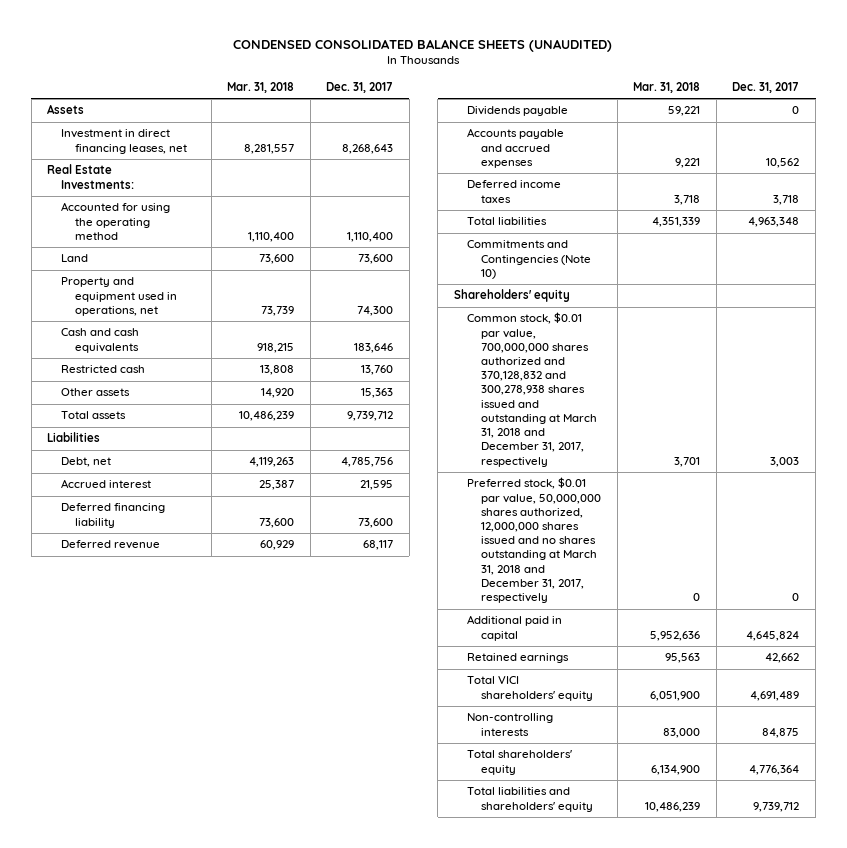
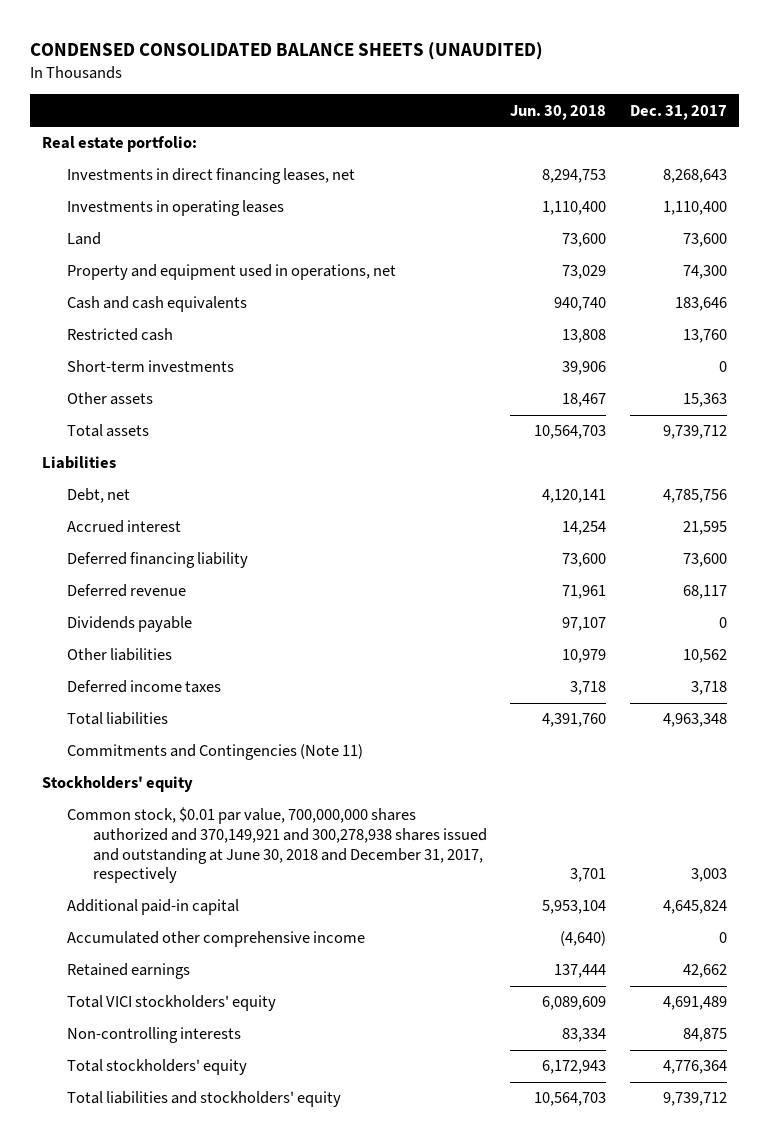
- | Mar. 31, 2018 | Dec. 31, 2017
+ | Jun. 30, 2018 | Dec. 31, 2017
- Assets
- Investment in direct financing leases, net | 8,281,557 | 8,268,643
- Real Estate Investments:
- Accounted for using the operating method | 1,110,400 | 1,110,400
+ Real estate portfolio:
+ Investments in direct financing leases, net | 8,294,753 | 8,268,643
+ Investments in operating leases | 1,110,400 | 1,110,400
+ Short-term investments | 39,906 | 0
- Accounts payable and accrued expenses | 9,221 | 10,562
+ Other liabilities | 10,979 | 10,562
- Commitments and Contingencies (Note 10)
- Shareholders' equity
- Common stock, $0.01 par value, 700,000,000 shares authorized and 370,128,832 and 300,278,938 shares issued and outstanding at March 31, 2018 and December 31, 2017, respectively | 3,701 | 3,003
- Preferred stock, $0.01 par value, 50,000,000 shares authorized, 12,000,000 shares issued and no shares outstanding at March 31, 2018 and December 31, 2017, respectively | 0 | 0
- Additional paid in capital | 5,952,636 | 4,645,824
+ Commitments and Contingencies (Note 11)
+ Stockholders' equity
+ Common stock, $0.01 par value, 700,000,000 shares authorized and 370,149,921 and 300,278,938 shares issued and outstanding at June 30, 2018 and December 31, 2017, respectively | 3,701 | 3,003
+ Additional paid-in capital | 5,953,104 | 4,645,824
+ Accumulated other comprehensive income | (4,640) | 0
- Total VICI shareholders' equity | 6,051,900 | 4,691,489
+ Total VICI stockholders' equity | 6,089,609 | 4,691,489
- Total shareholders' equity | 6,134,900 | 4,776,364
- Total liabilities and shareholders' equity | 10,486,239 | 9,739,712
+ Total stockholders' equity | 6,172,943 | 4,776,364
+ Total liabilities and stockholders' equity | 10,564,703 | 9,739,712

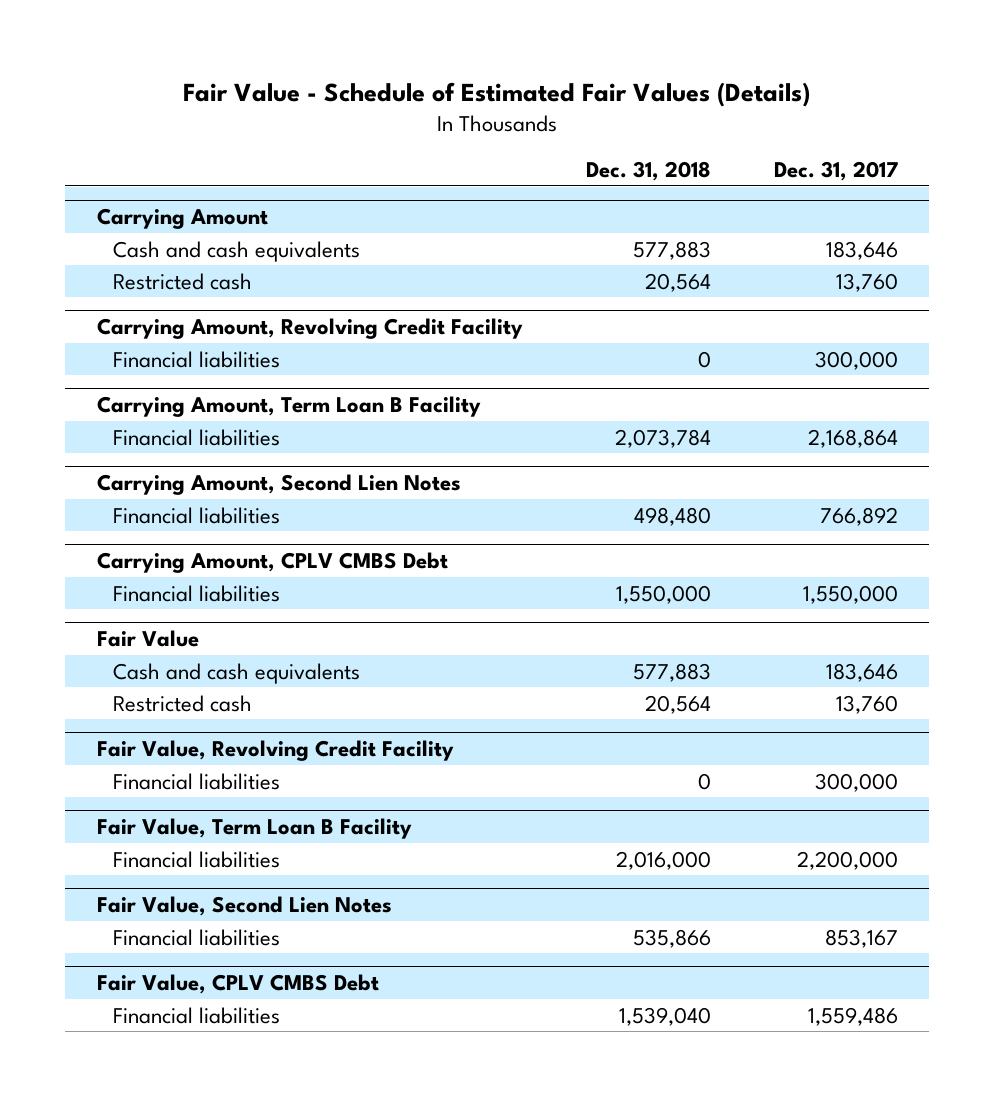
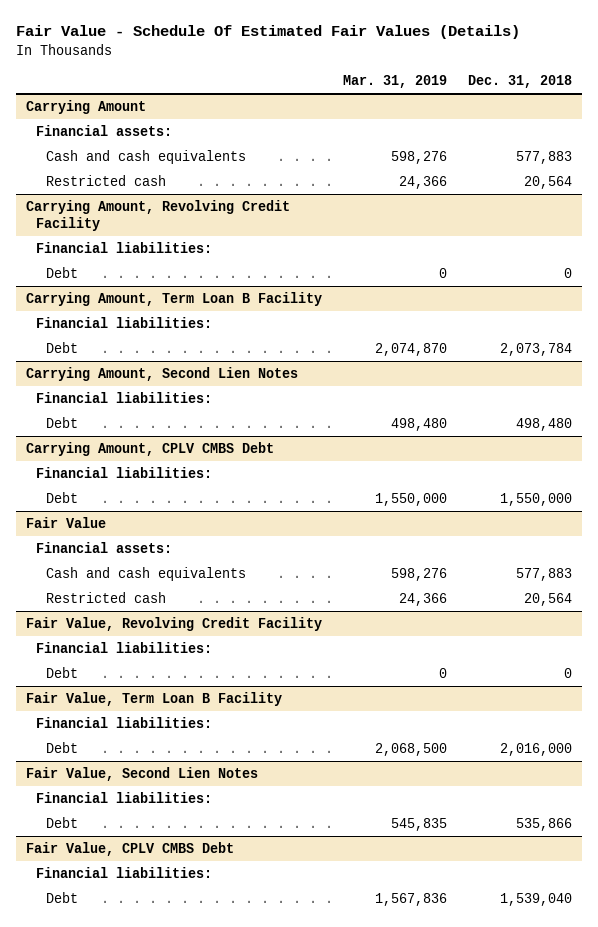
- Fair Value - Schedule of Estimated Fair Values (Details)
+ Fair Value - Schedule Of Estimated Fair Values (Details)
- | Dec. 31, 2018 | Dec. 31, 2017
+ | Mar. 31, 2019 | Dec. 31, 2018
@ Carrying Amount
+ Financial assets:
@ Carrying Amount, Revolving Credit Facility
- Financial liabilities | 0 | 300,000
+ Financial liabilities:
+ Debt | 0 | 0
@ Carrying Amount, Term Loan B Facility
- Financial liabilities | 2,073,784 | 2,168,864
+ Financial liabilities:
+ Debt | 2,074,870 | 2,073,784
@ Carrying Amount, Second Lien Notes
- Financial liabilities | 498,480 | 766,892
+ Financial liabilities:
+ Debt | 498,480 | 498,480
@ Carrying Amount, CPLV CMBS Debt
- Financial liabilities | 1,550,000 | 1,550,000
+ Financial liabilities:
+ Debt | 1,550,000 | 1,550,000
@ Fair Value
+ Financial assets:
@ Fair Value, Revolving Credit Facility
- Financial liabilities | 0 | 300,000
+ Financial liabilities:
+ Debt | 0 | 0
@ Fair Value, Term Loan B Facility
- Financial liabilities | 2,016,000 | 2,200,000
+ Financial liabilities:
+ Debt | 2,068,500 | 2,016,000
@ Fair Value, Second Lien Notes
- Financial liabilities | 535,866 | 853,167
+ Financial liabilities:
+ Debt | 545,835 | 535,866
@ Fair Value, CPLV CMBS Debt
- Financial liabilities | 1,539,040 | 1,559,486
+ Financial liabilities:
+ Debt | 1,567,836 | 1,539,040

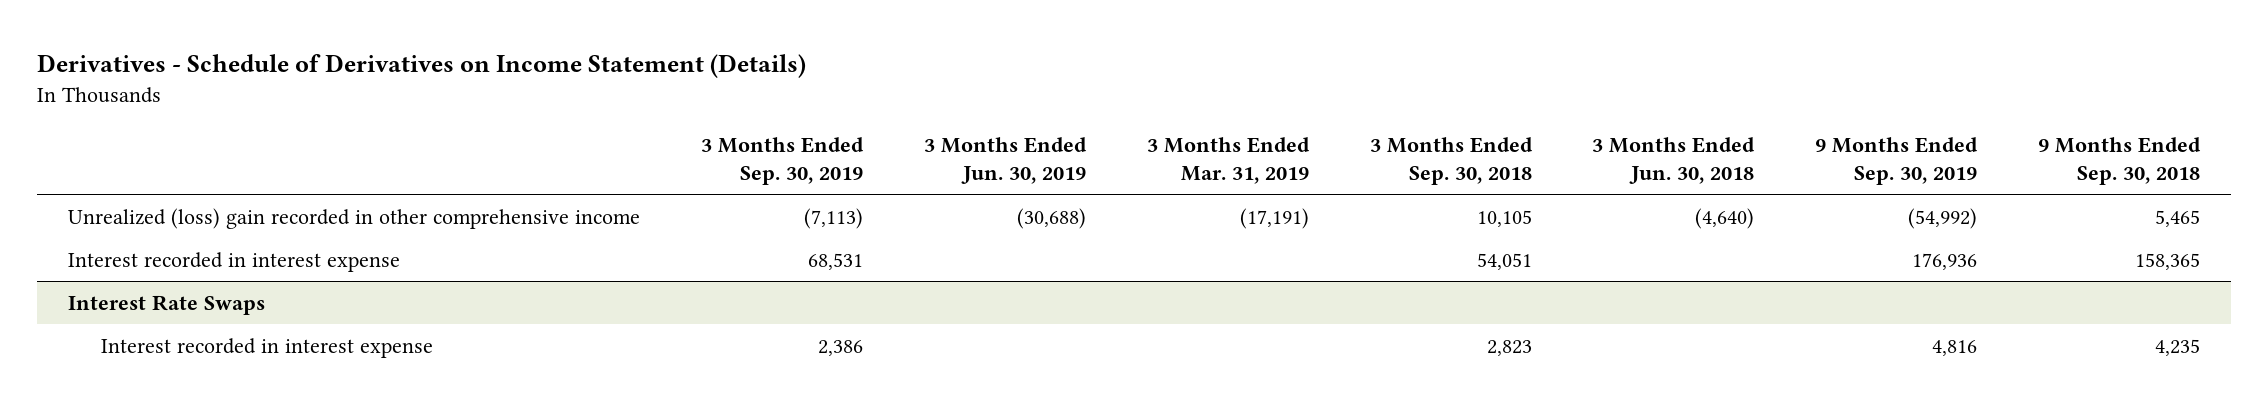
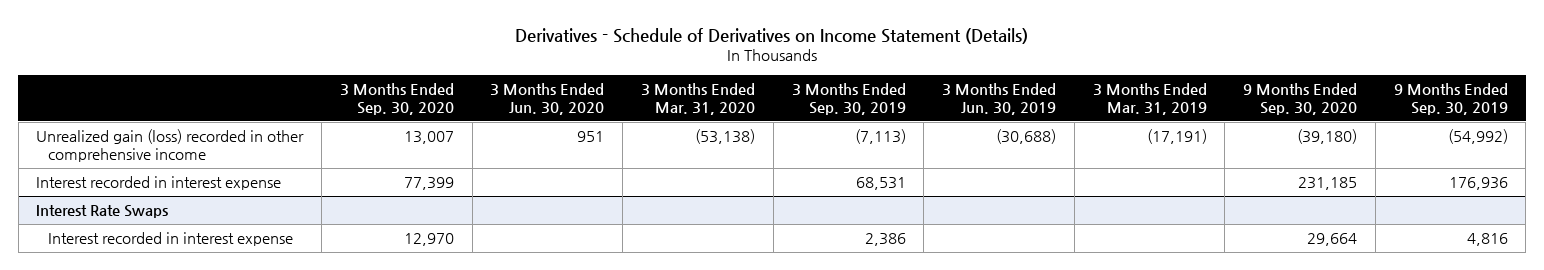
- | 3 Months Ended Sep. 30, 2019 | 3 Months Ended Jun. 30, 2019 | 3 Months Ended Mar. 31, 2019 | 3 Months Ended Sep. 30, 2018 | 3 Months Ended Jun. 30, 2018 | 9 Months Ended Sep. 30, 2019 | 9 Months Ended Sep. 30, 2018
+ | 3 Months Ended Sep. 30, 2020 | 3 Months Ended Jun. 30, 2020 | 3 Months Ended Mar. 31, 2020 | 3 Months Ended Sep. 30, 2019 | 3 Months Ended Jun. 30, 2019 | 3 Months Ended Mar. 31, 2019 | 9 Months Ended Sep. 30, 2020 | 9 Months Ended Sep. 30, 2019
- Unrealized (loss) gain recorded in other comprehensive income | (7,113) | (30,688) | (17,191) | 10,105 | (4,640) | (54,992) | 5,465
+ Unrealized gain (loss) recorded in other comprehensive income | 13,007 | 951 | (53,138) | (7,113) | (30,688) | (17,191) | (39,180) | (54,992)

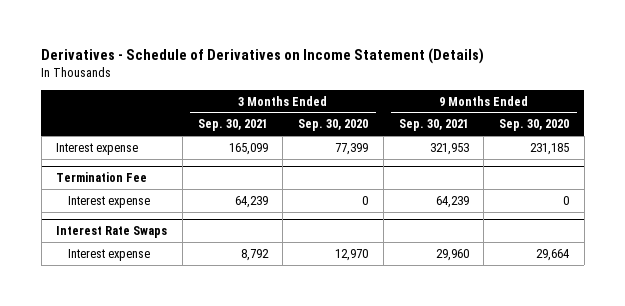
- | 3 Months Ended Sep. 30, 2020 | 3 Months Ended Jun. 30, 2020 | 3 Months Ended Mar. 31, 2020 | 3 Months Ended Sep. 30, 2019 | 3 Months Ended Jun. 30, 2019 | 3 Months Ended Mar. 31, 2019 | 9 Months Ended Sep. 30, 2020 | 9 Months Ended Sep. 30, 2019
+ | 3 Months Ended Sep. 30, 2021 | 3 Months Ended Sep. 30, 2020 | 9 Months Ended Sep. 30, 2021 | 9 Months Ended Sep. 30, 2020
- Unrealized gain (loss) recorded in other comprehensive income | 13,007 | 951 | (53,138) | (7,113) | (30,688) | (17,191) | (39,180) | (54,992)
- Interest recorded in interest expense | 77,399 | | | 68,531 | | | 231,185 | 176,936
+ Interest expense | 165,099 | 77,399 | 321,953 | 231,185
+ Termination Fee
+ Interest expense | 64,239 | 0 | 64,239 | 0
@ Interest Rate Swaps
- Interest recorded in interest expense | 12,970 | | | 2,386 | | | 29,664 | 4,816
+ Interest expense | 8,792 | 12,970 | 29,960 | 29,664

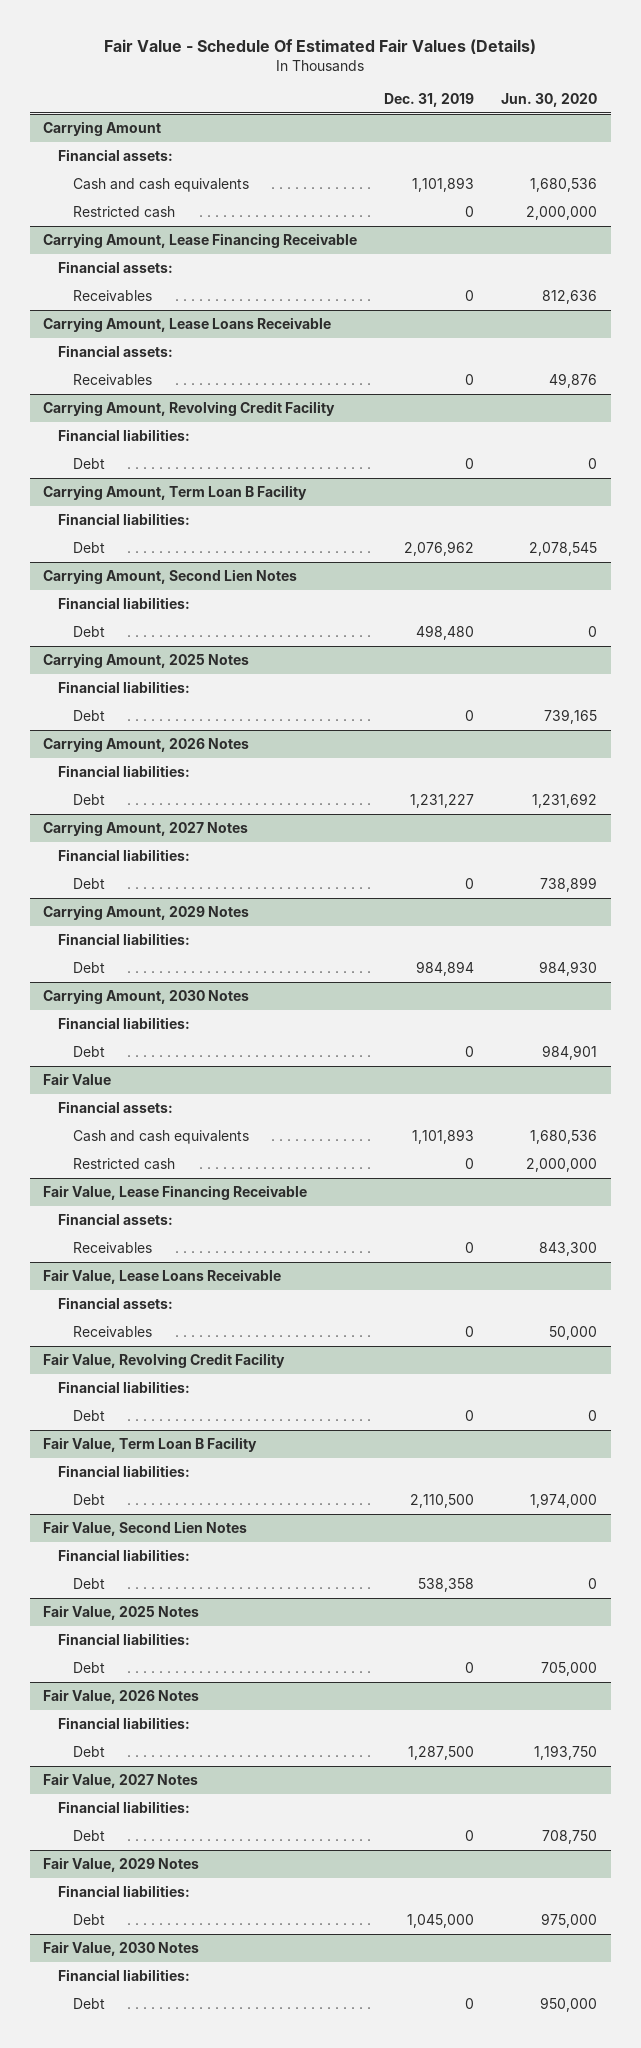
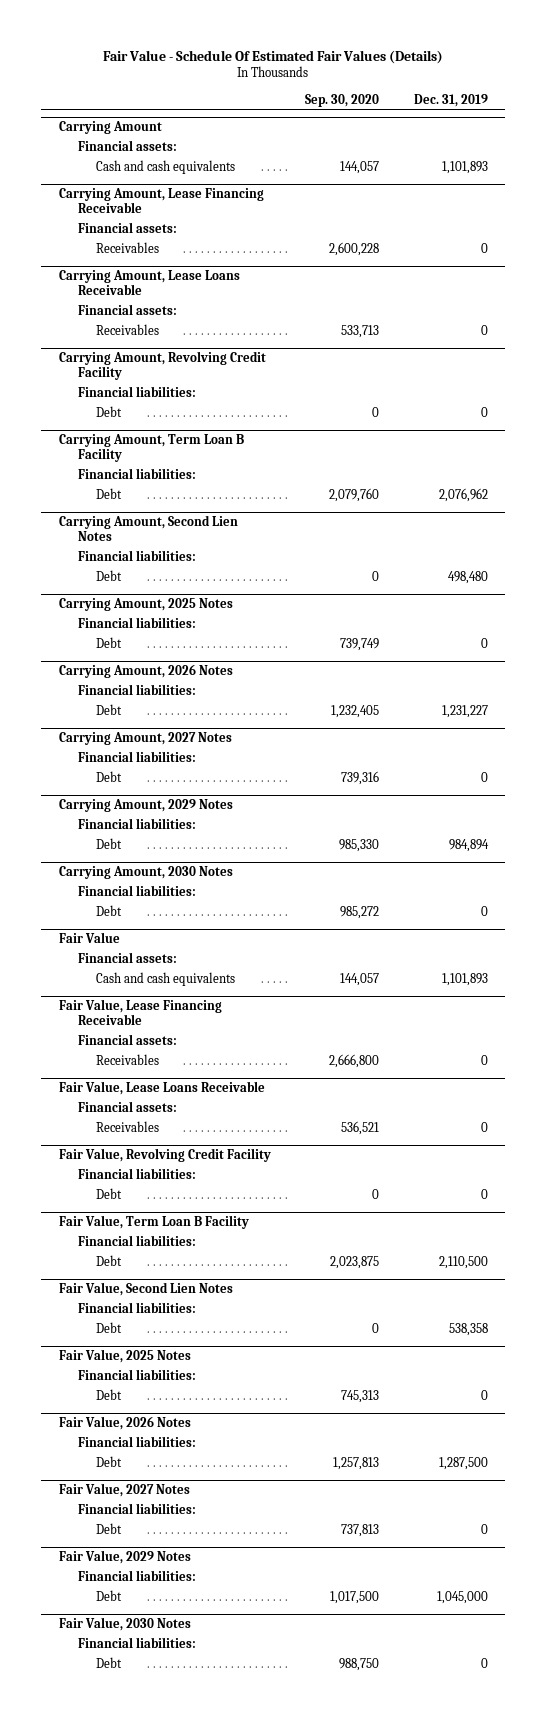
- | Dec. 31, 2019 | Jun. 30, 2020
+ | Sep. 30, 2020 | Dec. 31, 2019
@ Carrying Amount
- Restricted cash | 0 | 2,000,000
@ Fair Value
- Restricted cash | 0 | 2,000,000

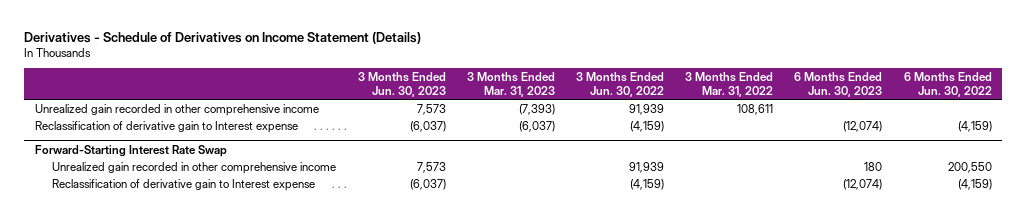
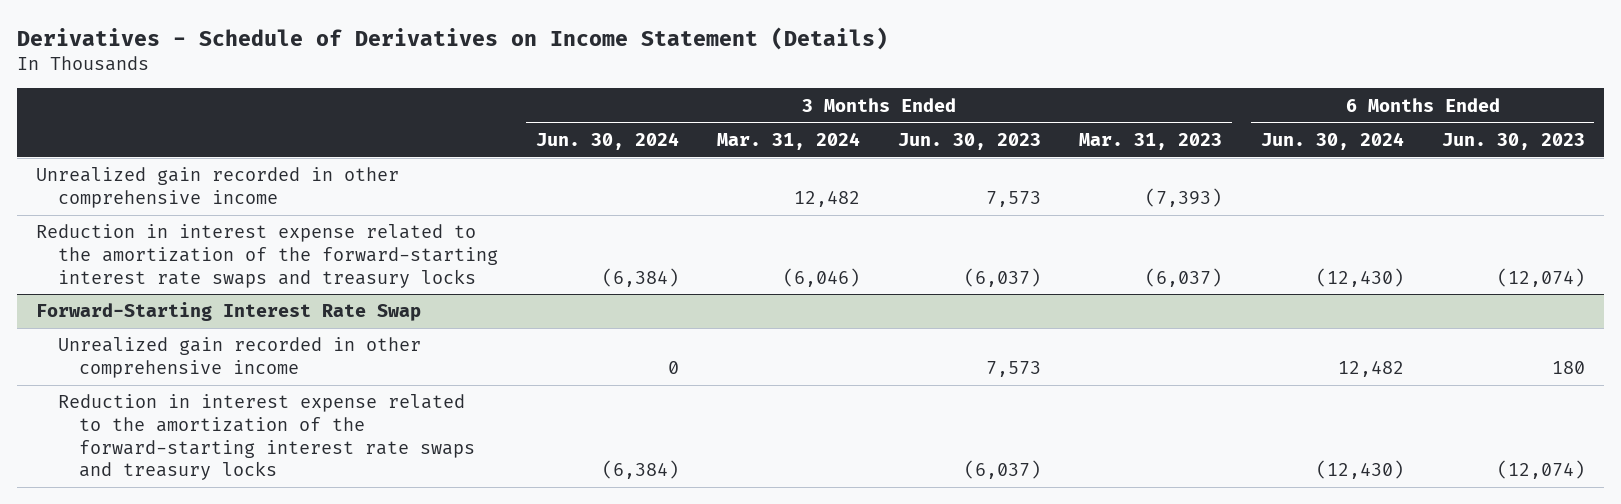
- | 3 Months Ended Jun. 30, 2023 | 3 Months Ended Mar. 31, 2023 | 3 Months Ended Jun. 30, 2022 | 3 Months Ended Mar. 31, 2022 | 6 Months Ended Jun. 30, 2023 | 6 Months Ended Jun. 30, 2022
+ | 3 Months Ended Jun. 30, 2024 | 3 Months Ended Mar. 31, 2024 | 3 Months Ended Jun. 30, 2023 | 3 Months Ended Mar. 31, 2023 | 6 Months Ended Jun. 30, 2024 | 6 Months Ended Jun. 30, 2023
- Reclassification of derivative gain to Interest expense | (6,037) | (6,037) | (4,159) | | (12,074) | (4,159)
+ Reduction in interest expense related to the amortization of the forward-starting interest rate swaps and treasury locks | (6,384) | (6,046) | (6,037) | (6,037) | (12,430) | (12,074)
@ Forward-Starting Interest Rate Swap
- Reclassification of derivative gain to Interest expense | (6,037) | | (4,159) | | (12,074) | (4,159)
+ Reduction in interest expense related to the amortization of the forward-starting interest rate swaps and treasury locks | (6,384) | | (6,037) | | (12,430) | (12,074)

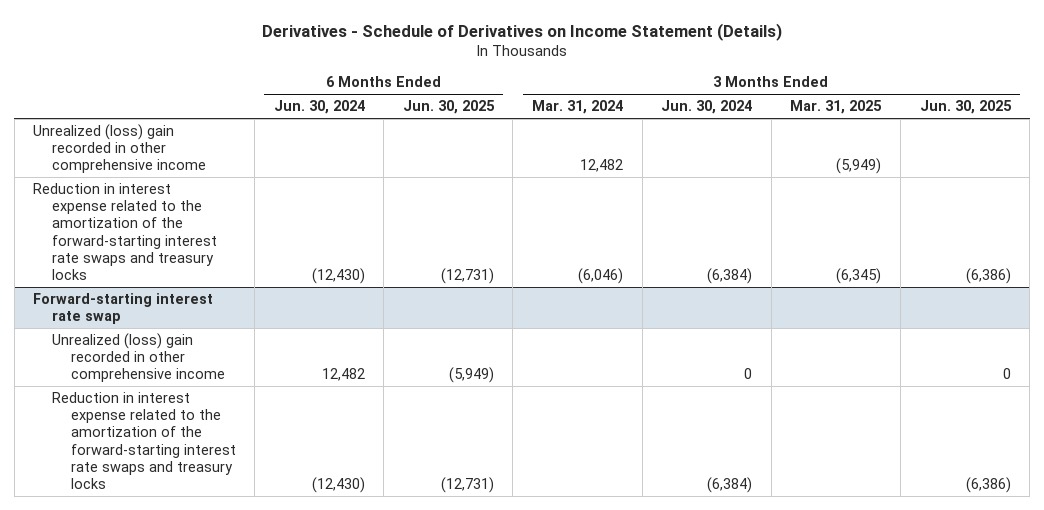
- | 3 Months Ended Jun. 30, 2024 | 3 Months Ended Mar. 31, 2024 | 3 Months Ended Jun. 30, 2023 | 3 Months Ended Mar. 31, 2023 | 6 Months Ended Jun. 30, 2024 | 6 Months Ended Jun. 30, 2023
+ | 6 Months Ended Jun. 30, 2024 | 6 Months Ended Jun. 30, 2025 | 3 Months Ended Mar. 31, 2024 | 3 Months Ended Jun. 30, 2024 | 3 Months Ended Mar. 31, 2025 | 3 Months Ended Jun. 30, 2025
- Unrealized gain recorded in other comprehensive income | | 12,482 | 7,573 | (7,393) | |
+ Unrealized (loss) gain recorded in other comprehensive income | | | 12,482 | | (5,949) |
- Forward-Starting Interest Rate Swap
- Unrealized gain recorded in other comprehensive income | 0 | | 7,573 | | 12,482 | 180
+ Forward-starting interest rate swap
+ Unrealized (loss) gain recorded in other comprehensive income | 12,482 | (5,949) | | 0 | | 0

